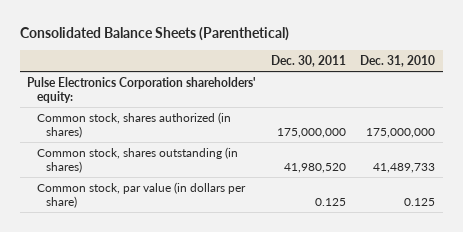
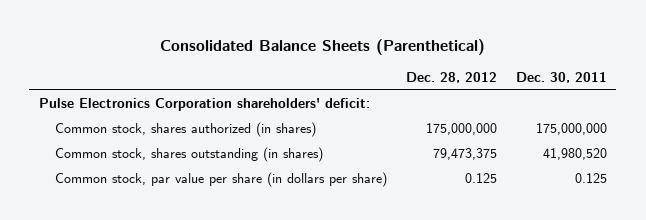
- | Dec. 30, 2011 | Dec. 31, 2010
+ | Dec. 28, 2012 | Dec. 30, 2011
- Pulse Electronics Corporation shareholders' equity:
+ Pulse Electronics Corporation shareholders' deficit:
- Common stock, par value (in dollars per share) | 0.125 | 0.125
+ Common stock, par value per share (in dollars per share) | 0.125 | 0.125

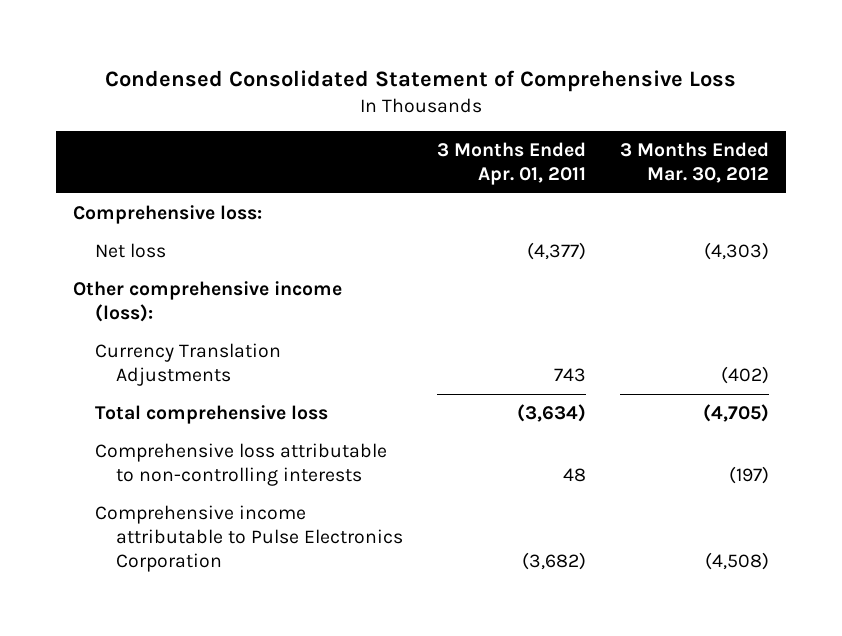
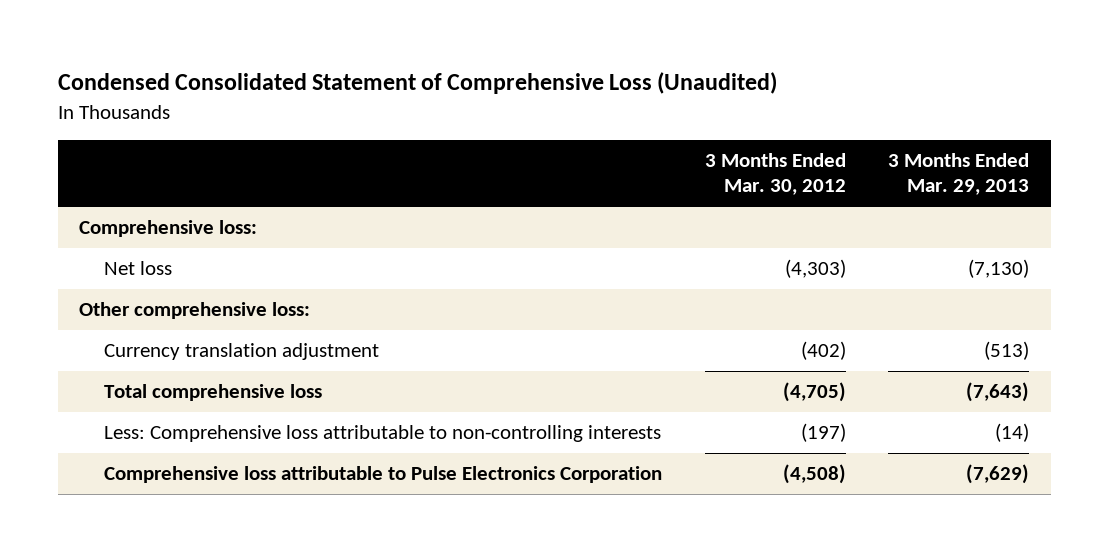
- Condensed Consolidated Statement of Comprehensive Loss
+ Condensed Consolidated Statement of Comprehensive Loss (Unaudited)
- | 3 Months Ended Apr. 01, 2011 | 3 Months Ended Mar. 30, 2012
+ | 3 Months Ended Mar. 30, 2012 | 3 Months Ended Mar. 29, 2013
- Other comprehensive income (loss):
- Currency Translation Adjustments | 743 | (402)
+ Other comprehensive loss:
+ Currency translation adjustment | (402) | (513)
- Comprehensive loss attributable to non-controlling interests | 48 | (197)
- Comprehensive income attributable to Pulse Electronics Corporation | (3,682) | (4,508)
+ Less: Comprehensive loss attributable to non-controlling interests | (197) | (14)
+ Comprehensive loss attributable to Pulse Electronics Corporation | (4,508) | (7,629)

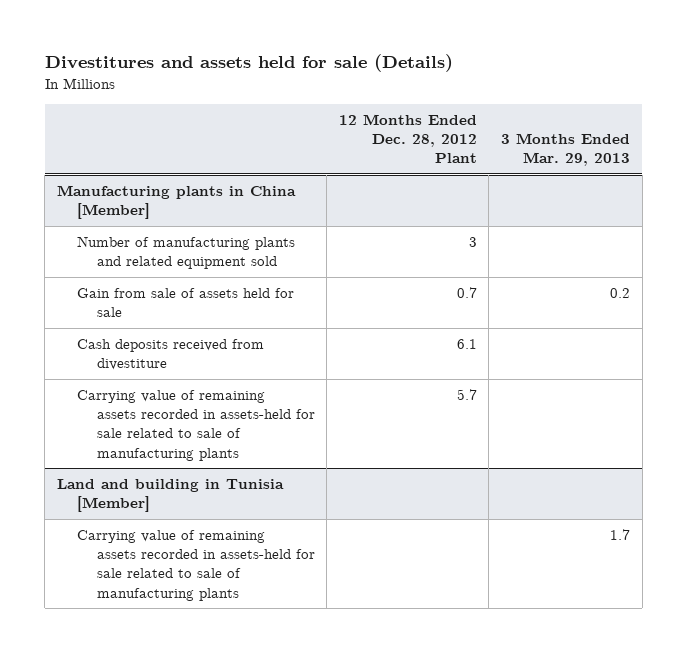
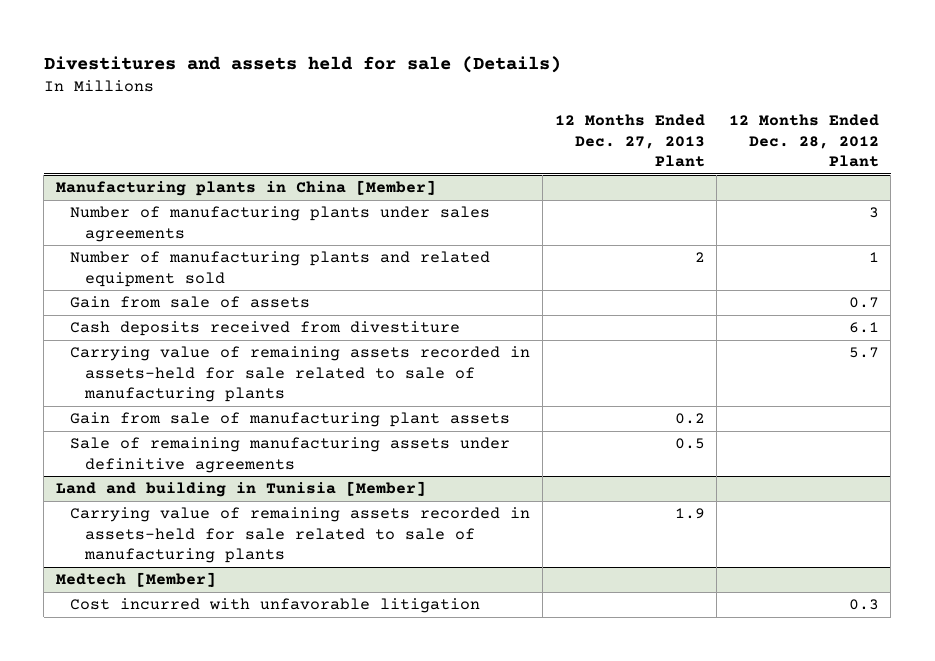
- | 12 Months Ended Dec. 28, 2012 Plant | 3 Months Ended Mar. 29, 2013
+ | 12 Months Ended Dec. 27, 2013 Plant | 12 Months Ended Dec. 28, 2012 Plant
@ Manufacturing plants in China [Member]
- Number of manufacturing plants and related equipment sold | 3 |
- Gain from sale of assets held for sale | 0.7 | 0.2
+ Number of manufacturing plants under sales agreements | | 3
+ Number of manufacturing plants and related equipment sold | 2 | 1
+ Gain from sale of assets | | 0.7
+ Gain from sale of manufacturing plant assets | 0.2 |
+ Sale of remaining manufacturing assets under definitive agreements | 0.5 |
+ Medtech [Member]
+ Cost incurred with unfavorable litigation | | 0.3

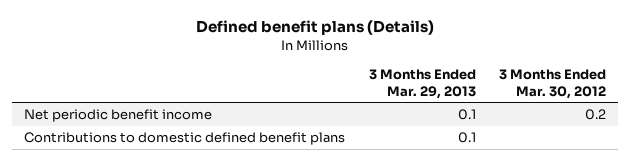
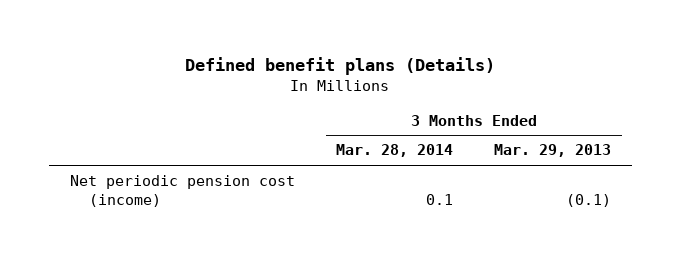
- | 3 Months Ended Mar. 29, 2013 | 3 Months Ended Mar. 30, 2012
+ | 3 Months Ended Mar. 28, 2014 | 3 Months Ended Mar. 29, 2013
- Net periodic benefit income | 0.1 | 0.2
- Contributions to domestic defined benefit plans | 0.1 |
+ Net periodic pension cost (income) | 0.1 | (0.1)

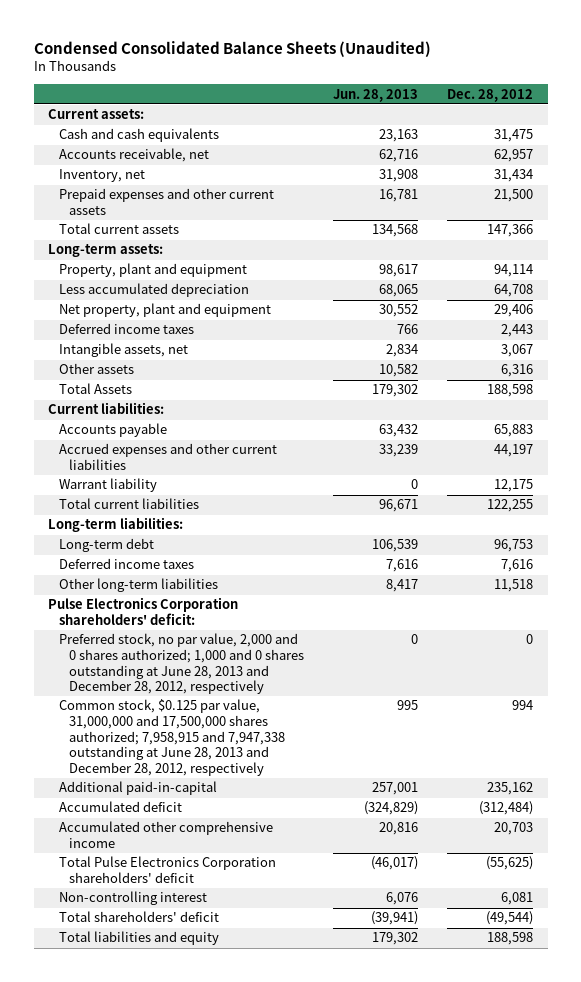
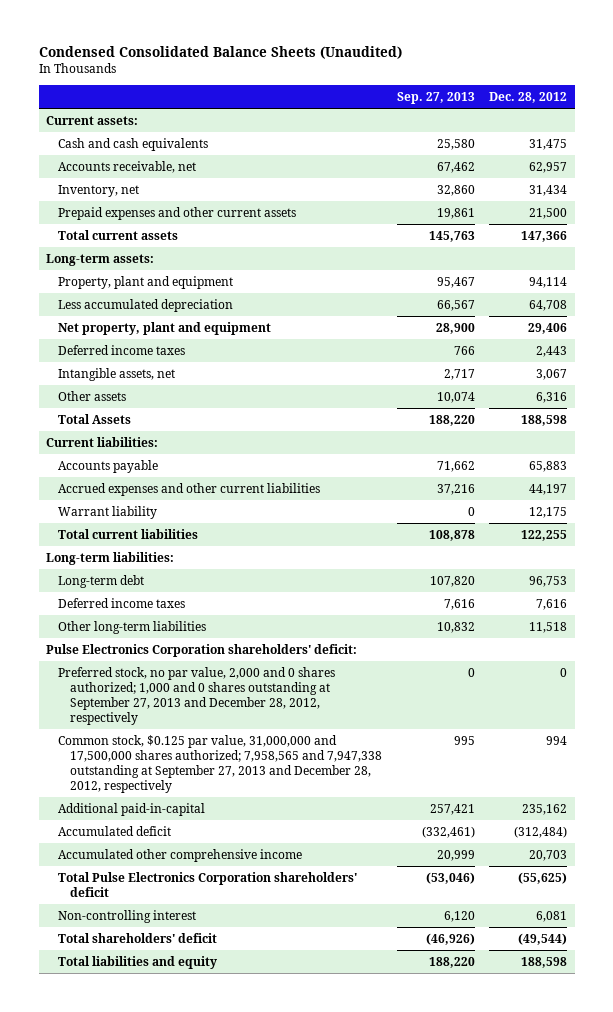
- | Jun. 28, 2013 | Dec. 28, 2012
+ | Sep. 27, 2013 | Dec. 28, 2012
- Preferred stock, no par value, 2,000 and 0 shares authorized; 1,000 and 0 shares outstanding at June 28, 2013 and December 28, 2012, respectively | 0 | 0
- Common stock, $0.125 par value, 31,000,000 and 17,500,000 shares authorized; 7,958,915 and 7,947,338 outstanding at June 28, 2013 and December 28, 2012, respectively | 995 | 994
+ Preferred stock, no par value, 2,000 and 0 shares authorized; 1,000 and 0 shares outstanding at September 27, 2013 and December 28, 2012, respectively | 0 | 0
+ Common stock, $0.125 par value, 31,000,000 and 17,500,000 shares authorized; 7,958,565 and 7,947,338 outstanding at September 27, 2013 and December 28, 2012, respectively | 995 | 994

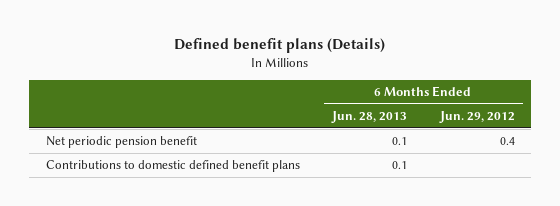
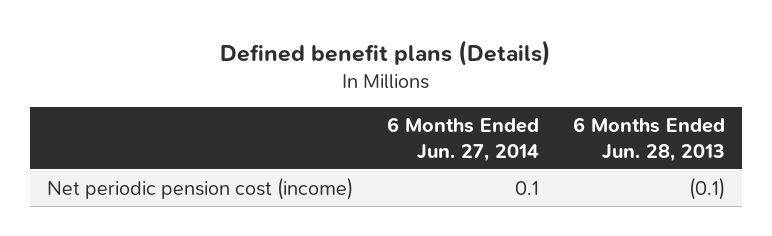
- | 6 Months Ended Jun. 28, 2013 | 6 Months Ended Jun. 29, 2012
+ | 6 Months Ended Jun. 27, 2014 | 6 Months Ended Jun. 28, 2013
- Net periodic pension benefit | 0.1 | 0.4
- Contributions to domestic defined benefit plans | 0.1 |
+ Net periodic pension cost (income) | 0.1 | (0.1)

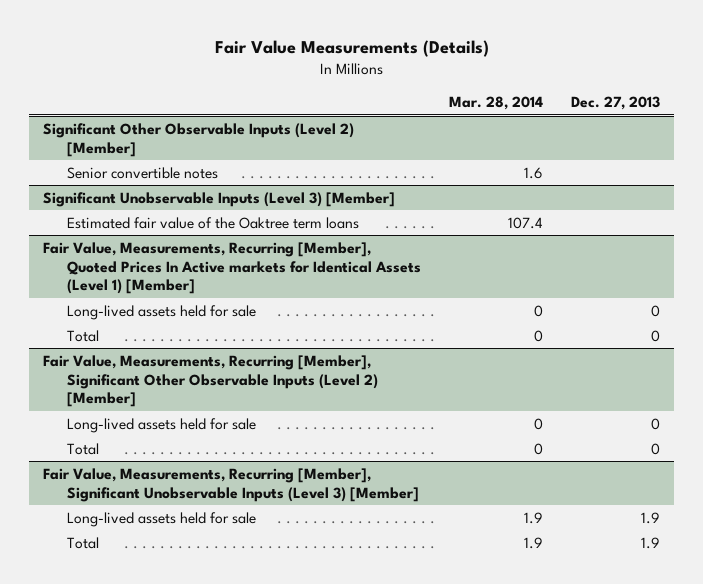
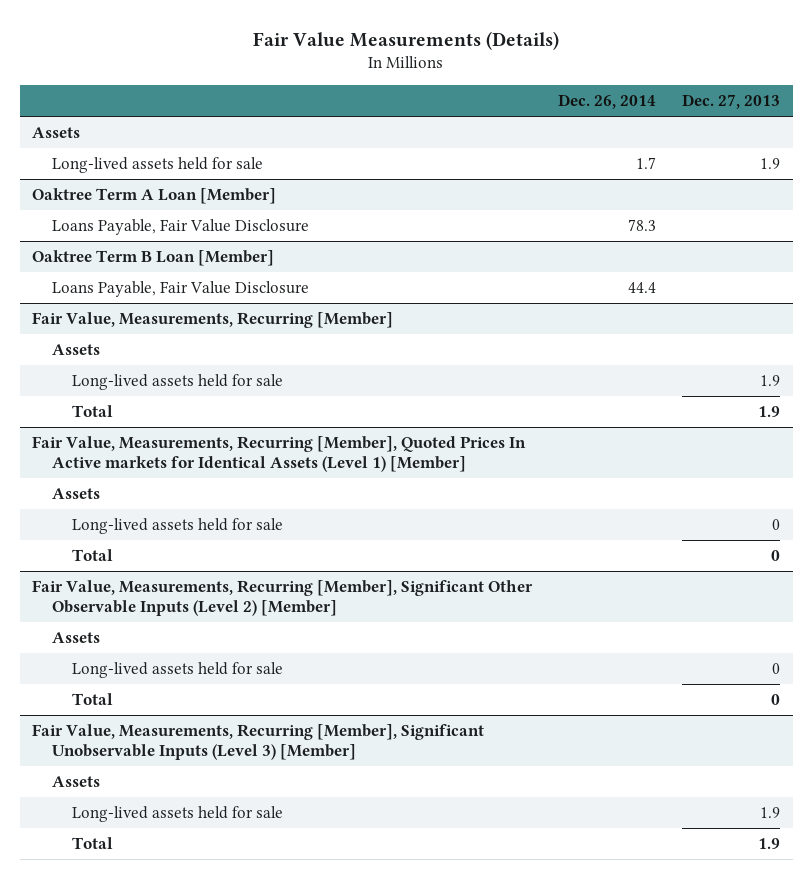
- | Mar. 28, 2014 | Dec. 27, 2013
+ | Dec. 26, 2014 | Dec. 27, 2013
- Significant Other Observable Inputs (Level 2) [Member]
- Senior convertible notes | 1.6 |
- Significant Unobservable Inputs (Level 3) [Member]
- Estimated fair value of the Oaktree term loans | 107.4 |
+ Assets
+ Long-lived assets held for sale | 1.7 | 1.9
+ Oaktree Term A Loan [Member]
+ Loans Payable, Fair Value Disclosure | 78.3 |
+ Oaktree Term B Loan [Member]
+ Loans Payable, Fair Value Disclosure | 44.4 |
+ Fair Value, Measurements, Recurring [Member]
+ Assets
+ Long-lived assets held for sale | | 1.9
+ Total | | 1.9
@ Fair Value, Measurements, Recurring [Member], Quoted Prices In Active markets for Identical Assets (Level 1) [Member]
+ Assets
@ Fair Value, Measurements, Recurring [Member], Significant Other Observable Inputs (Level 2) [Member]
+ Assets
@ Fair Value, Measurements, Recurring [Member], Significant Unobservable Inputs (Level 3) [Member]
+ Assets

